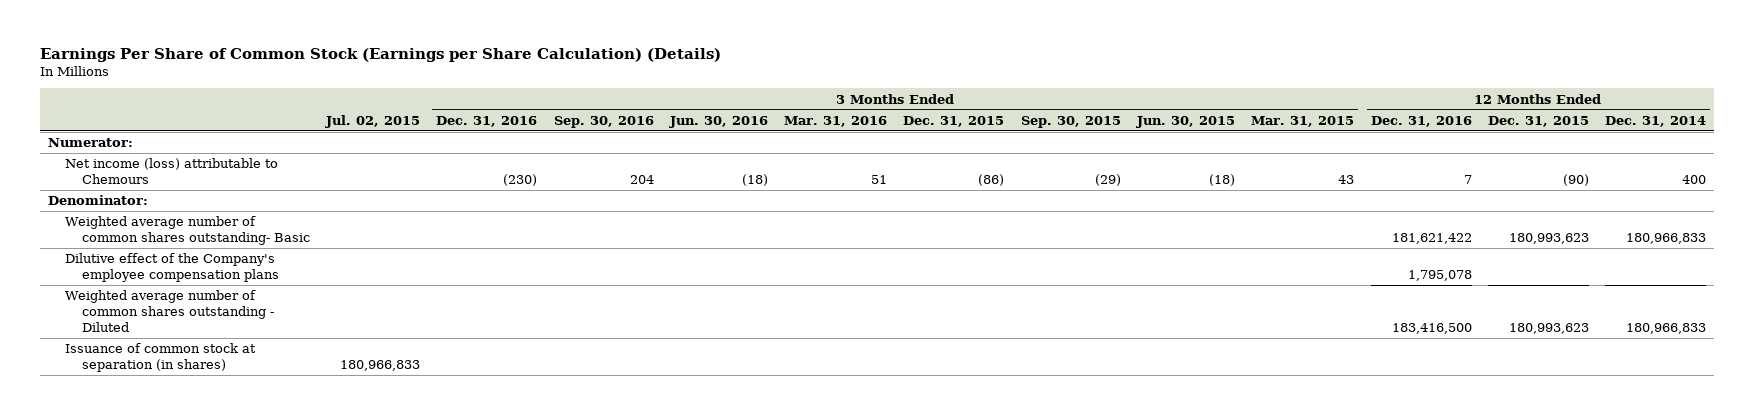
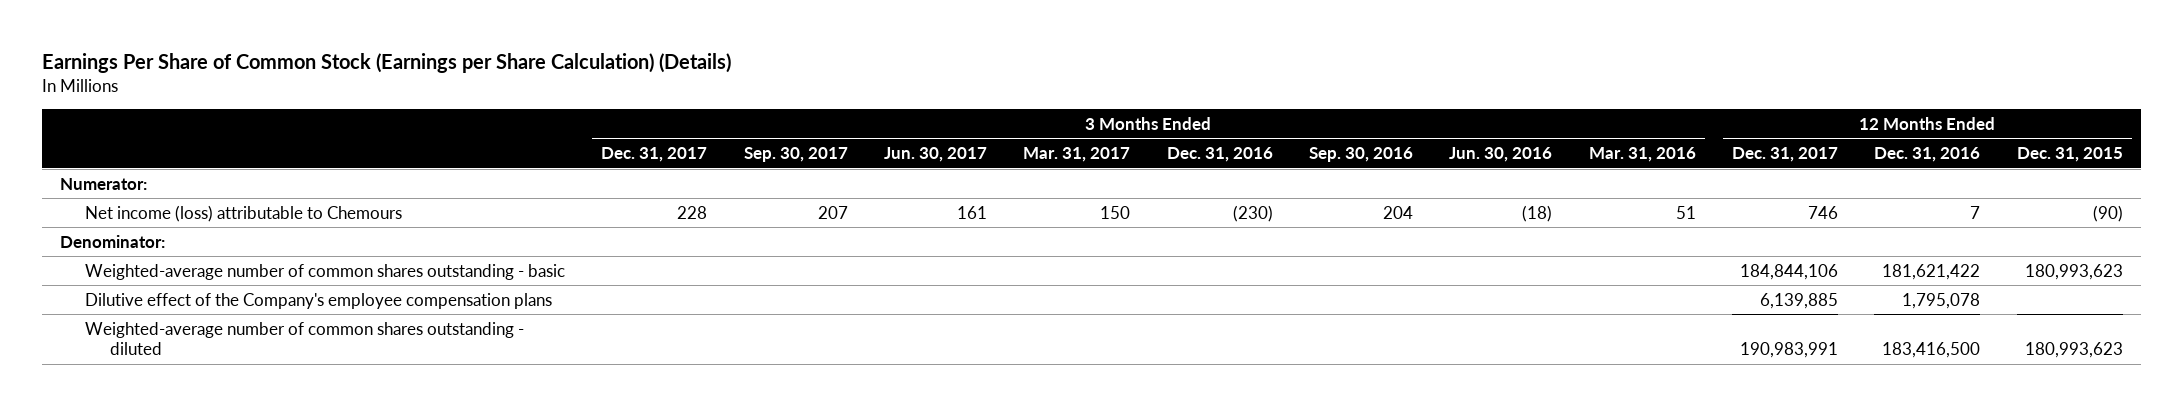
- | Jul. 02, 2015 | 3 Months Ended Dec. 31, 2016 | 3 Months Ended Sep. 30, 2016 | 3 Months Ended Jun. 30, 2016 | 3 Months Ended Mar. 31, 2016 | 3 Months Ended Dec. 31, 2015 | 3 Months Ended Sep. 30, 2015 | 3 Months Ended Jun. 30, 2015 | 3 Months Ended Mar. 31, 2015 | 12 Months Ended Dec. 31, 2016 | 12 Months Ended Dec. 31, 2015 | 12 Months Ended Dec. 31, 2014
+ | 3 Months Ended Dec. 31, 2017 | 3 Months Ended Sep. 30, 2017 | 3 Months Ended Jun. 30, 2017 | 3 Months Ended Mar. 31, 2017 | 3 Months Ended Dec. 31, 2016 | 3 Months Ended Sep. 30, 2016 | 3 Months Ended Jun. 30, 2016 | 3 Months Ended Mar. 31, 2016 | 12 Months Ended Dec. 31, 2017 | 12 Months Ended Dec. 31, 2016 | 12 Months Ended Dec. 31, 2015
- Weighted average number of common shares outstanding- Basic | | | | | | | | | | 181,621,422 | 180,993,623 | 180,966,833
+ Weighted-average number of common shares outstanding - basic | | | | | | | | | 184,844,106 | 181,621,422 | 180,993,623
- Weighted average number of common shares outstanding - Diluted | | | | | | | | | | 183,416,500 | 180,993,623 | 180,966,833
- Issuance of common stock at separation (in shares) | 180,966,833 | | | | | | | | | | |
+ Weighted-average number of common shares outstanding - diluted | | | | | | | | | 190,983,991 | 183,416,500 | 180,993,623

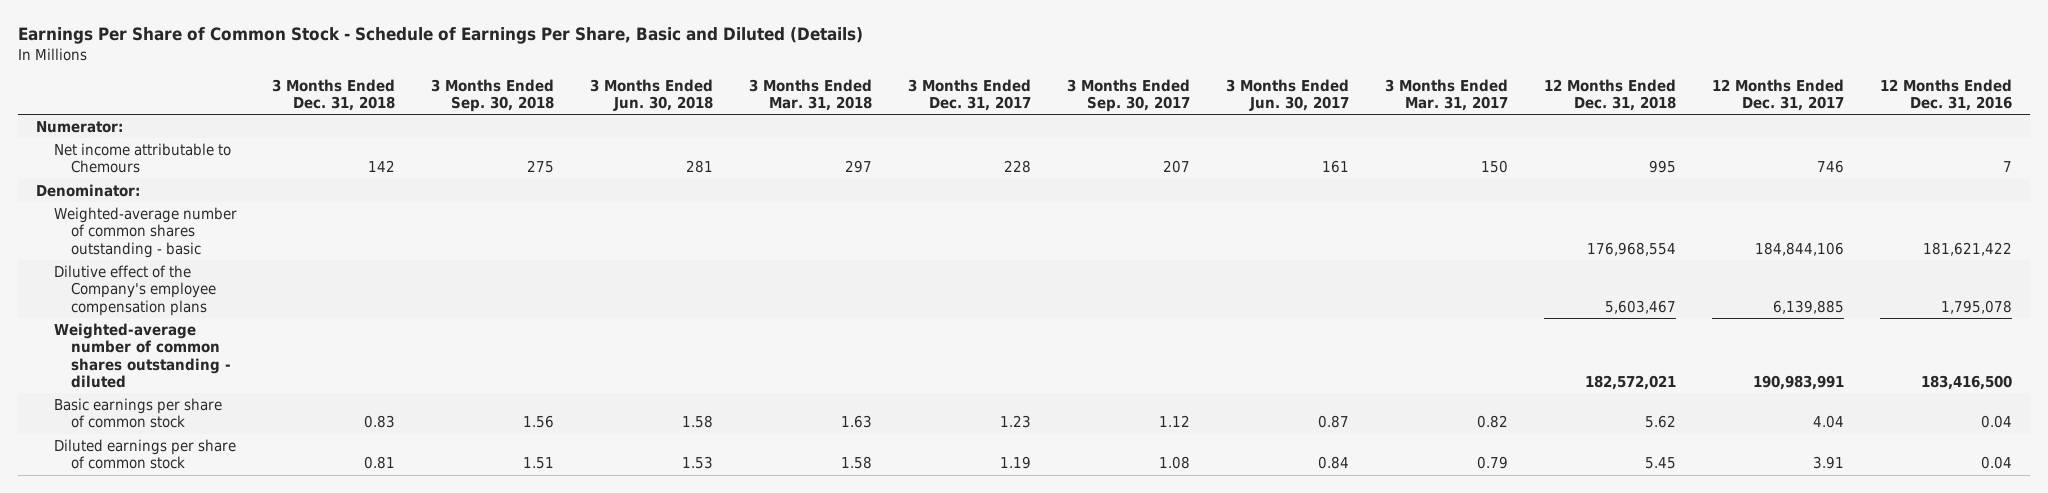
- Earnings Per Share of Common Stock (Earnings per Share Calculation) (Details)
+ Earnings Per Share of Common Stock - Schedule of Earnings Per Share, Basic and Diluted (Details)
- | 3 Months Ended Dec. 31, 2017 | 3 Months Ended Sep. 30, 2017 | 3 Months Ended Jun. 30, 2017 | 3 Months Ended Mar. 31, 2017 | 3 Months Ended Dec. 31, 2016 | 3 Months Ended Sep. 30, 2016 | 3 Months Ended Jun. 30, 2016 | 3 Months Ended Mar. 31, 2016 | 12 Months Ended Dec. 31, 2017 | 12 Months Ended Dec. 31, 2016 | 12 Months Ended Dec. 31, 2015
+ | 3 Months Ended Dec. 31, 2018 | 3 Months Ended Sep. 30, 2018 | 3 Months Ended Jun. 30, 2018 | 3 Months Ended Mar. 31, 2018 | 3 Months Ended Dec. 31, 2017 | 3 Months Ended Sep. 30, 2017 | 3 Months Ended Jun. 30, 2017 | 3 Months Ended Mar. 31, 2017 | 12 Months Ended Dec. 31, 2018 | 12 Months Ended Dec. 31, 2017 | 12 Months Ended Dec. 31, 2016
- Net income (loss) attributable to Chemours | 228 | 207 | 161 | 150 | (230) | 204 | (18) | 51 | 746 | 7 | (90)
+ Net income attributable to Chemours | 142 | 275 | 281 | 297 | 228 | 207 | 161 | 150 | 995 | 746 | 7
+ Basic earnings per share of common stock | 0.83 | 1.56 | 1.58 | 1.63 | 1.23 | 1.12 | 0.87 | 0.82 | 5.62 | 4.04 | 0.04
+ Diluted earnings per share of common stock | 0.81 | 1.51 | 1.53 | 1.58 | 1.19 | 1.08 | 0.84 | 0.79 | 5.45 | 3.91 | 0.04

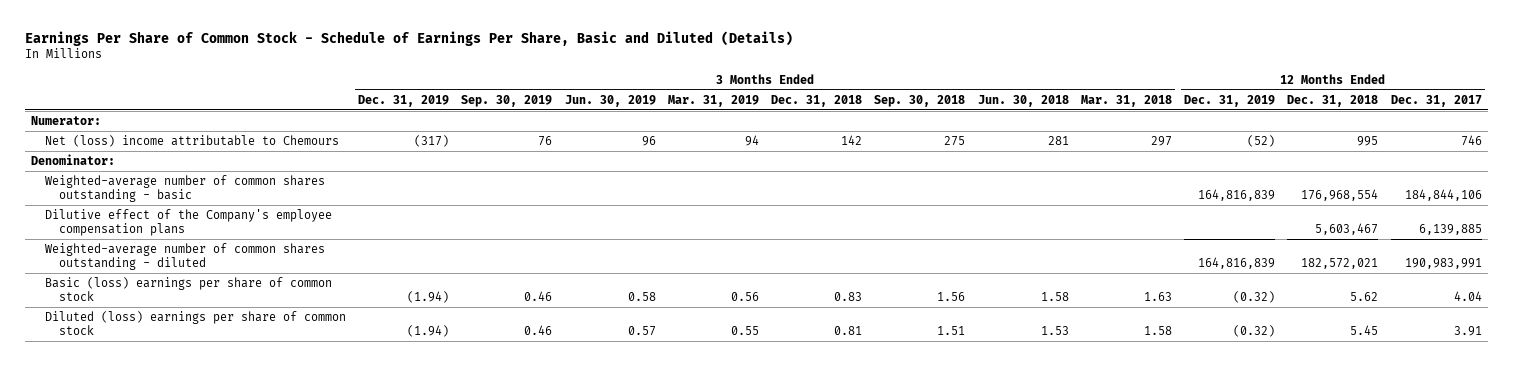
- | 3 Months Ended Dec. 31, 2018 | 3 Months Ended Sep. 30, 2018 | 3 Months Ended Jun. 30, 2018 | 3 Months Ended Mar. 31, 2018 | 3 Months Ended Dec. 31, 2017 | 3 Months Ended Sep. 30, 2017 | 3 Months Ended Jun. 30, 2017 | 3 Months Ended Mar. 31, 2017 | 12 Months Ended Dec. 31, 2018 | 12 Months Ended Dec. 31, 2017 | 12 Months Ended Dec. 31, 2016
+ | 3 Months Ended Dec. 31, 2019 | 3 Months Ended Sep. 30, 2019 | 3 Months Ended Jun. 30, 2019 | 3 Months Ended Mar. 31, 2019 | 3 Months Ended Dec. 31, 2018 | 3 Months Ended Sep. 30, 2018 | 3 Months Ended Jun. 30, 2018 | 3 Months Ended Mar. 31, 2018 | 12 Months Ended Dec. 31, 2019 | 12 Months Ended Dec. 31, 2018 | 12 Months Ended Dec. 31, 2017
- Net income attributable to Chemours | 142 | 275 | 281 | 297 | 228 | 207 | 161 | 150 | 995 | 746 | 7
+ Net (loss) income attributable to Chemours | (317) | 76 | 96 | 94 | 142 | 275 | 281 | 297 | (52) | 995 | 746
- Basic earnings per share of common stock | 0.83 | 1.56 | 1.58 | 1.63 | 1.23 | 1.12 | 0.87 | 0.82 | 5.62 | 4.04 | 0.04
- Diluted earnings per share of common stock | 0.81 | 1.51 | 1.53 | 1.58 | 1.19 | 1.08 | 0.84 | 0.79 | 5.45 | 3.91 | 0.04
+ Basic (loss) earnings per share of common stock | (1.94) | 0.46 | 0.58 | 0.56 | 0.83 | 1.56 | 1.58 | 1.63 | (0.32) | 5.62 | 4.04
+ Diluted (loss) earnings per share of common stock | (1.94) | 0.46 | 0.57 | 0.55 | 0.81 | 1.51 | 1.53 | 1.58 | (0.32) | 5.45 | 3.91

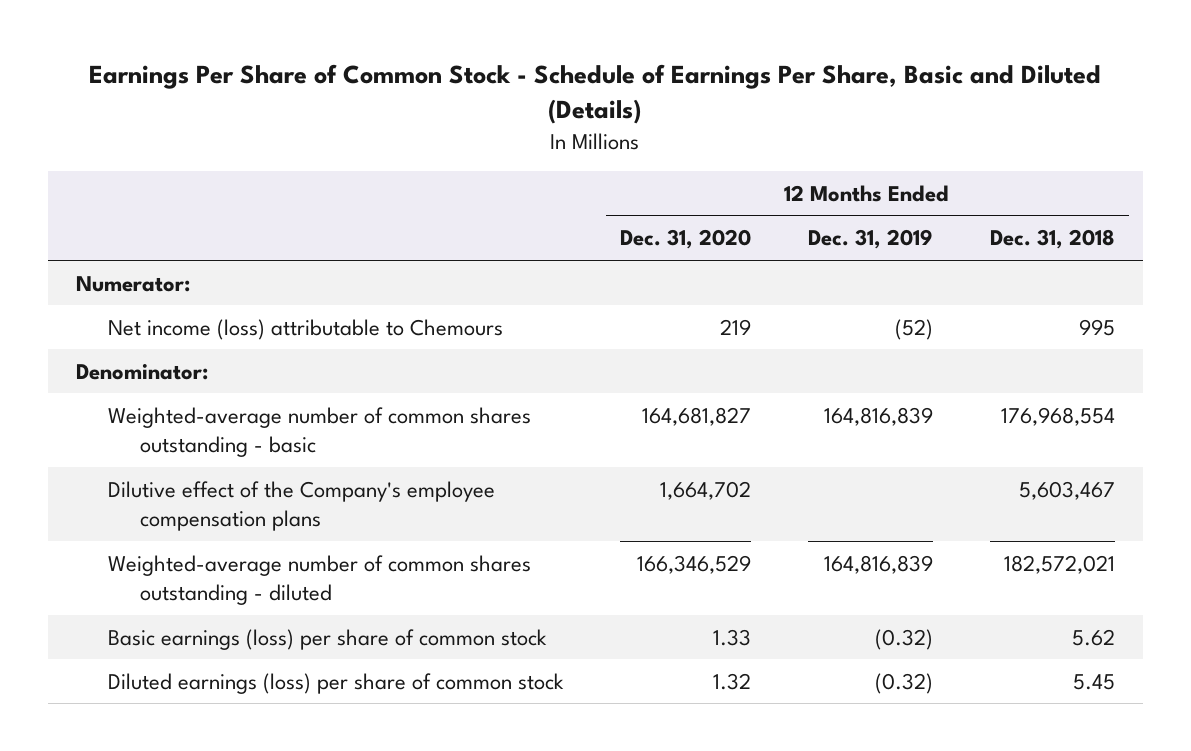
- | 3 Months Ended Dec. 31, 2019 | 3 Months Ended Sep. 30, 2019 | 3 Months Ended Jun. 30, 2019 | 3 Months Ended Mar. 31, 2019 | 3 Months Ended Dec. 31, 2018 | 3 Months Ended Sep. 30, 2018 | 3 Months Ended Jun. 30, 2018 | 3 Months Ended Mar. 31, 2018 | 12 Months Ended Dec. 31, 2019 | 12 Months Ended Dec. 31, 2018 | 12 Months Ended Dec. 31, 2017
+ | 12 Months Ended Dec. 31, 2020 | 12 Months Ended Dec. 31, 2019 | 12 Months Ended Dec. 31, 2018
- Net (loss) income attributable to Chemours | (317) | 76 | 96 | 94 | 142 | 275 | 281 | 297 | (52) | 995 | 746
+ Net income (loss) attributable to Chemours | 219 | (52) | 995
- Basic (loss) earnings per share of common stock | (1.94) | 0.46 | 0.58 | 0.56 | 0.83 | 1.56 | 1.58 | 1.63 | (0.32) | 5.62 | 4.04
- Diluted (loss) earnings per share of common stock | (1.94) | 0.46 | 0.57 | 0.55 | 0.81 | 1.51 | 1.53 | 1.58 | (0.32) | 5.45 | 3.91
+ Basic earnings (loss) per share of common stock | 1.33 | (0.32) | 5.62
+ Diluted earnings (loss) per share of common stock | 1.32 | (0.32) | 5.45

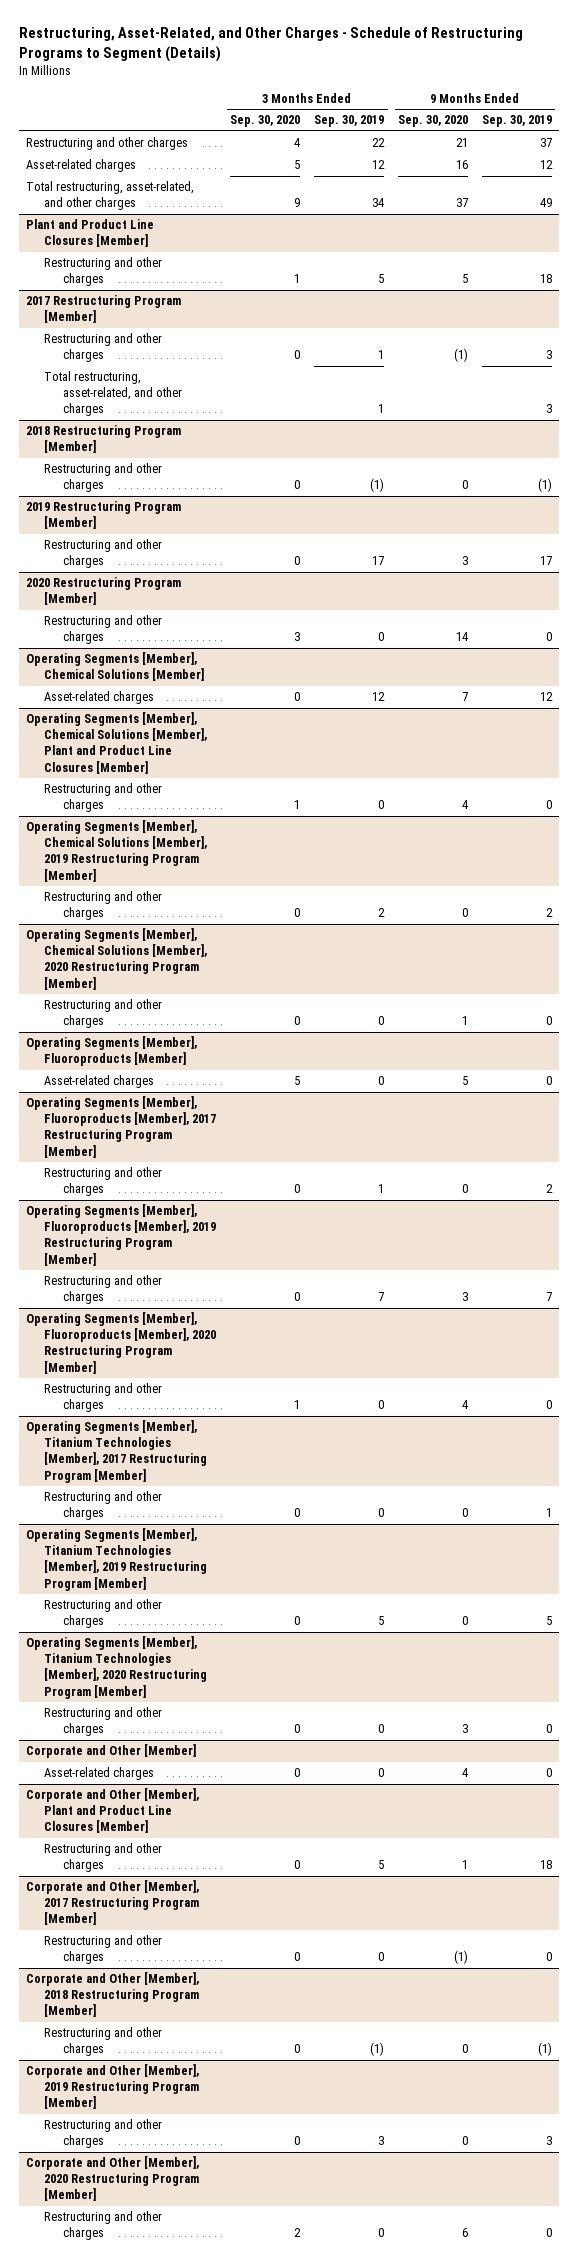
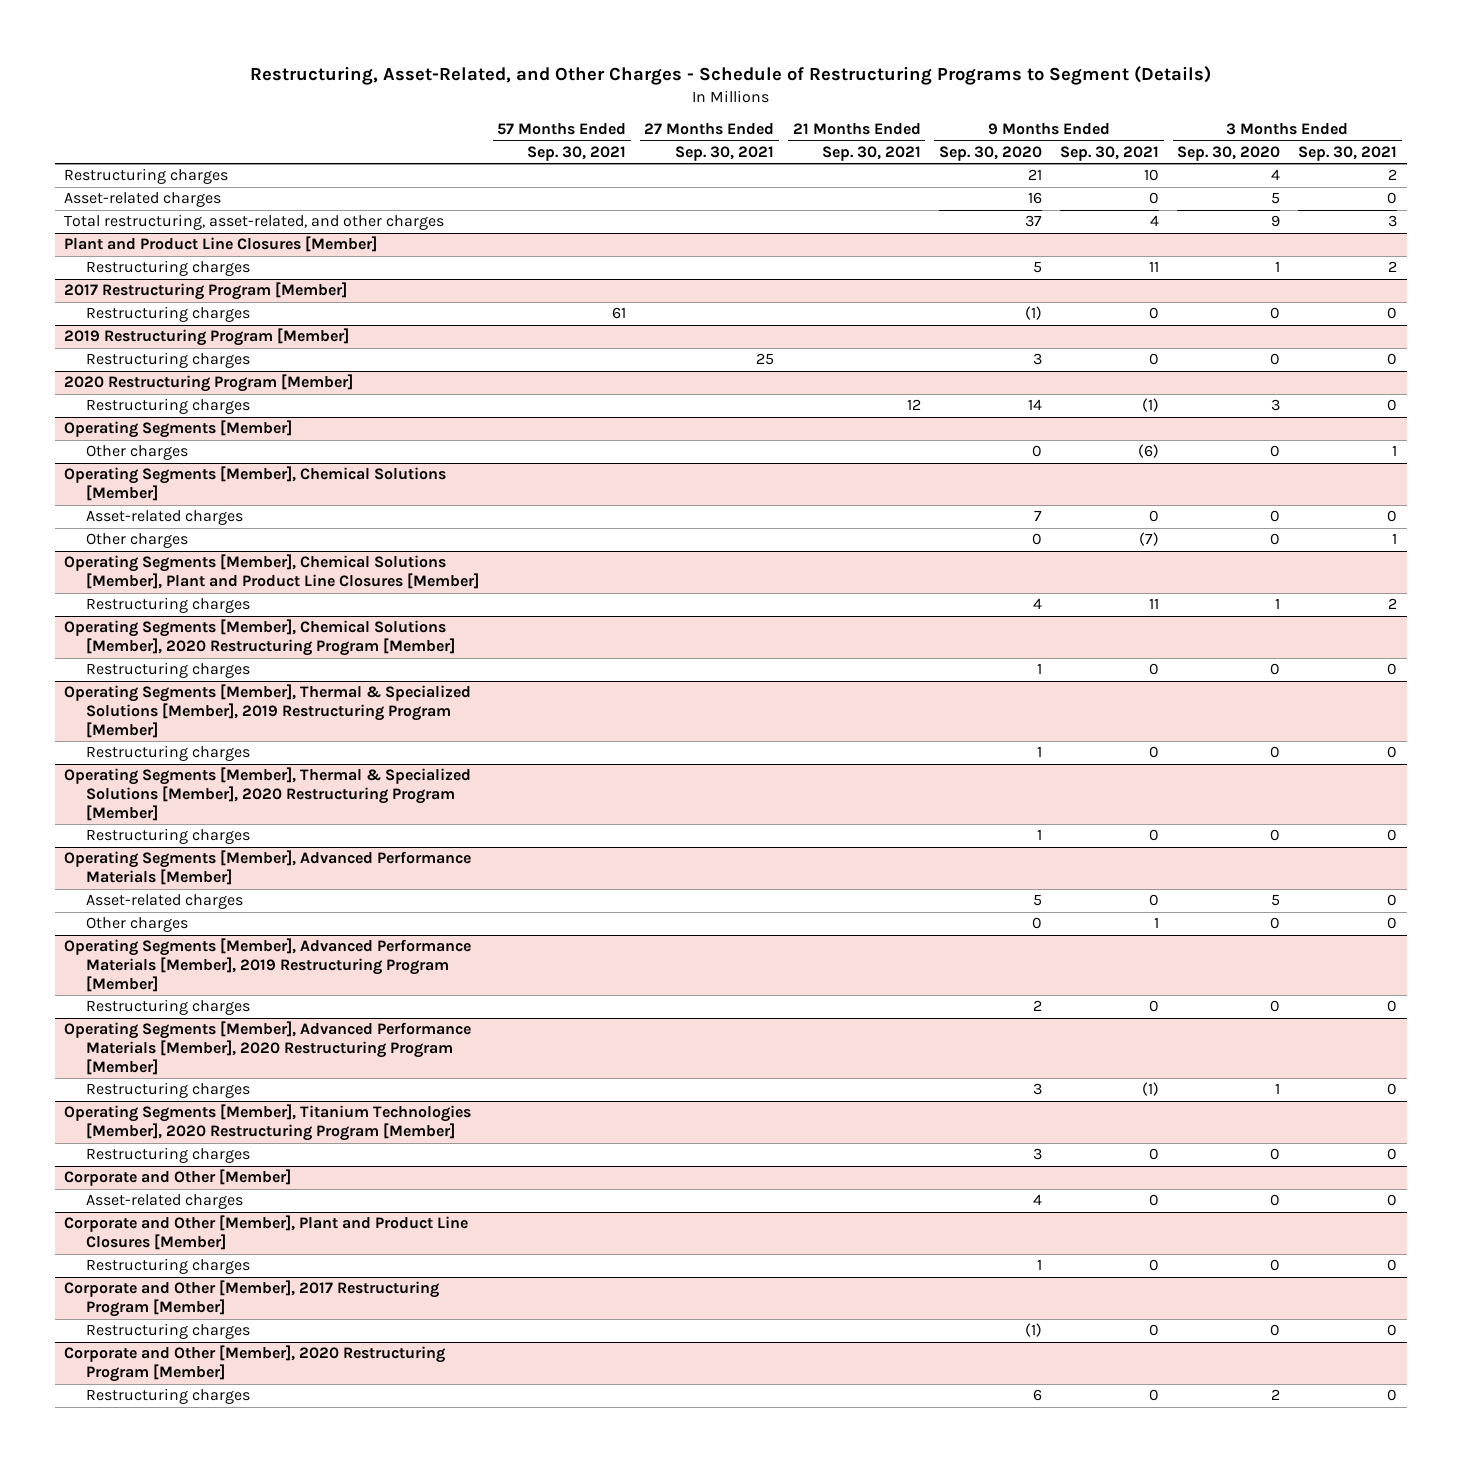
- | 3 Months Ended Sep. 30, 2020 | 3 Months Ended Sep. 30, 2019 | 9 Months Ended Sep. 30, 2020 | 9 Months Ended Sep. 30, 2019
+ | 57 Months Ended Sep. 30, 2021 | 27 Months Ended Sep. 30, 2021 | 21 Months Ended Sep. 30, 2021 | 9 Months Ended Sep. 30, 2020 | 9 Months Ended Sep. 30, 2021 | 3 Months Ended Sep. 30, 2020 | 3 Months Ended Sep. 30, 2021
- Restructuring and other charges | 4 | 22 | 21 | 37
+ Restructuring charges | | | | 21 | 10 | 4 | 2
@ Plant and Product Line Closures [Member]
- Restructuring and other charges | 1 | 5 | 5 | 18
+ Restructuring charges | | | | 5 | 11 | 1 | 2
@ 2017 Restructuring Program [Member]
- Restructuring and other charges | 0 | 1 | (1) | 3
- Total restructuring, asset-related, and other charges | | 1 | | 3
- 2018 Restructuring Program [Member]
- Restructuring and other charges | 0 | (1) | 0 | (1)
@ 2017 Restructuring Program [Member]
+ Restructuring charges | 61 | | | (1) | 0 | 0 | 0
@ 2019 Restructuring Program [Member]
- Restructuring and other charges | 0 | 17 | 3 | 17
+ Restructuring charges | | 25 | | 3 | 0 | 0 | 0
@ 2020 Restructuring Program [Member]
- Restructuring and other charges | 3 | 0 | 14 | 0
+ Restructuring charges | | | 12 | 14 | (1) | 3 | 0
+ Operating Segments [Member]
+ Other charges | | | | 0 | (6) | 0 | 1
@ Operating Segments [Member], Chemical Solutions [Member]
+ Other charges | | | | 0 | (7) | 0 | 1
@ Operating Segments [Member], Chemical Solutions [Member], Plant and Product Line Closures [Member]
- Restructuring and other charges | 1 | 0 | 4 | 0
- Operating Segments [Member], Chemical Solutions [Member], 2019 Restructuring Program [Member]
- Restructuring and other charges | 0 | 2 | 0 | 2
@ Operating Segments [Member], Chemical Solutions [Member], Plant and Product Line Closures [Member]
+ Restructuring charges | | | | 4 | 11 | 1 | 2
@ Operating Segments [Member], Chemical Solutions [Member], 2020 Restructuring Program [Member]
- Restructuring and other charges | 0 | 0 | 1 | 0
- Operating Segments [Member], Fluoroproducts [Member]
@ Operating Segments [Member], Chemical Solutions [Member], 2020 Restructuring Program [Member]
+ Restructuring charges | | | | 1 | 0 | 0 | 0
+ Operating Segments [Member], Thermal & Specialized Solutions [Member], 2019 Restructuring Program [Member]
+ Restructuring charges | | | | 1 | 0 | 0 | 0
+ Operating Segments [Member], Thermal & Specialized Solutions [Member], 2020 Restructuring Program [Member]
+ Restructuring charges | | | | 1 | 0 | 0 | 0
+ Operating Segments [Member], Advanced Performance Materials [Member]
- Operating Segments [Member], Fluoroproducts [Member], 2017 Restructuring Program [Member]
- Restructuring and other charges | 0 | 1 | 0 | 2
- Operating Segments [Member], Fluoroproducts [Member], 2019 Restructuring Program [Member]
- Restructuring and other charges | 0 | 7 | 3 | 7
- Operating Segments [Member], Fluoroproducts [Member], 2020 Restructuring Program [Member]
- Restructuring and other charges | 1 | 0 | 4 | 0
- Operating Segments [Member], Titanium Technologies [Member], 2017 Restructuring Program [Member]
- Restructuring and other charges | 0 | 0 | 0 | 1
- Operating Segments [Member], Titanium Technologies [Member], 2019 Restructuring Program [Member]
- Restructuring and other charges | 0 | 5 | 0 | 5
+ Other charges | | | | 0 | 1 | 0 | 0
+ Operating Segments [Member], Advanced Performance Materials [Member], 2019 Restructuring Program [Member]
+ Restructuring charges | | | | 2 | 0 | 0 | 0
+ Operating Segments [Member], Advanced Performance Materials [Member], 2020 Restructuring Program [Member]
+ Restructuring charges | | | | 3 | (1) | 1 | 0
@ Operating Segments [Member], Titanium Technologies [Member], 2020 Restructuring Program [Member]
- Restructuring and other charges | 0 | 0 | 3 | 0
+ Restructuring charges | | | | 3 | 0 | 0 | 0
@ Corporate and Other [Member], Plant and Product Line Closures [Member]
- Restructuring and other charges | 0 | 5 | 1 | 18
+ Restructuring charges | | | | 1 | 0 | 0 | 0
@ Corporate and Other [Member], 2017 Restructuring Program [Member]
- Restructuring and other charges | 0 | 0 | (1) | 0
- Corporate and Other [Member], 2018 Restructuring Program [Member]
- Restructuring and other charges | 0 | (1) | 0 | (1)
- Corporate and Other [Member], 2019 Restructuring Program [Member]
- Restructuring and other charges | 0 | 3 | 0 | 3
@ Corporate and Other [Member], 2017 Restructuring Program [Member]
+ Restructuring charges | | | | (1) | 0 | 0 | 0
@ Corporate and Other [Member], 2020 Restructuring Program [Member]
- Restructuring and other charges | 2 | 0 | 6 | 0
+ Restructuring charges | | | | 6 | 0 | 2 | 0

